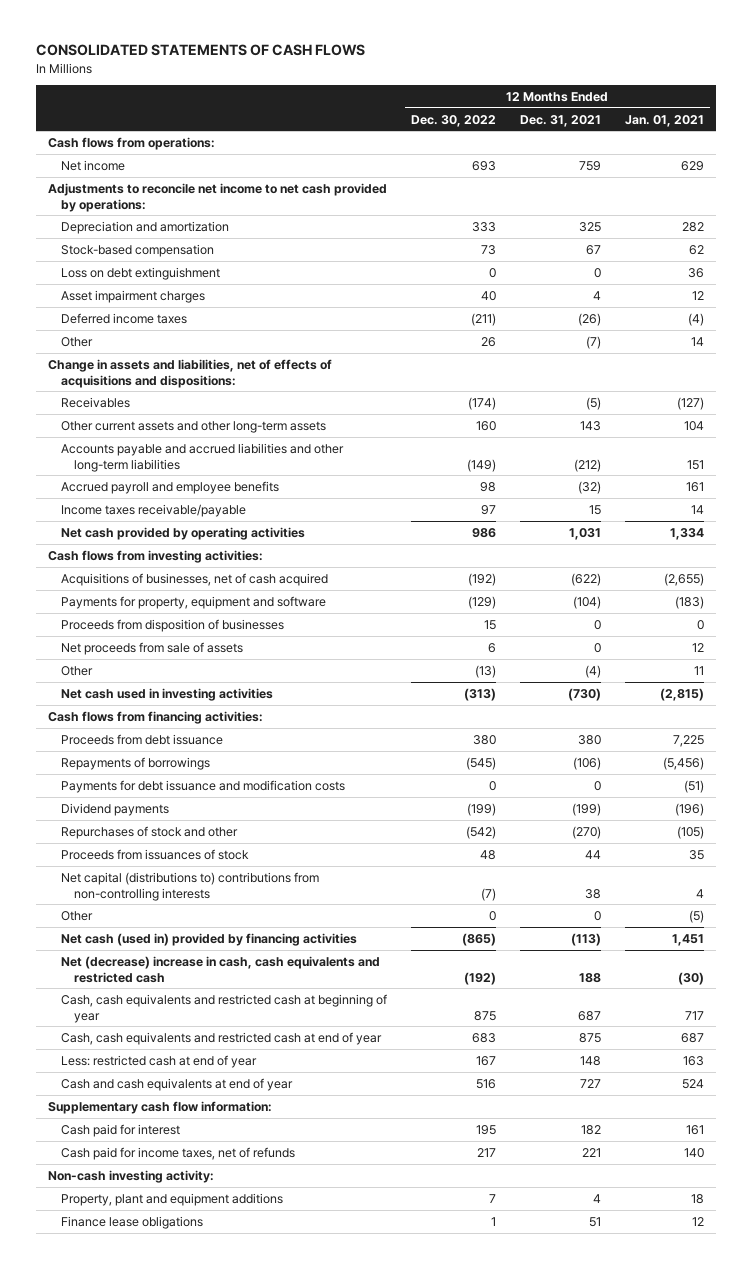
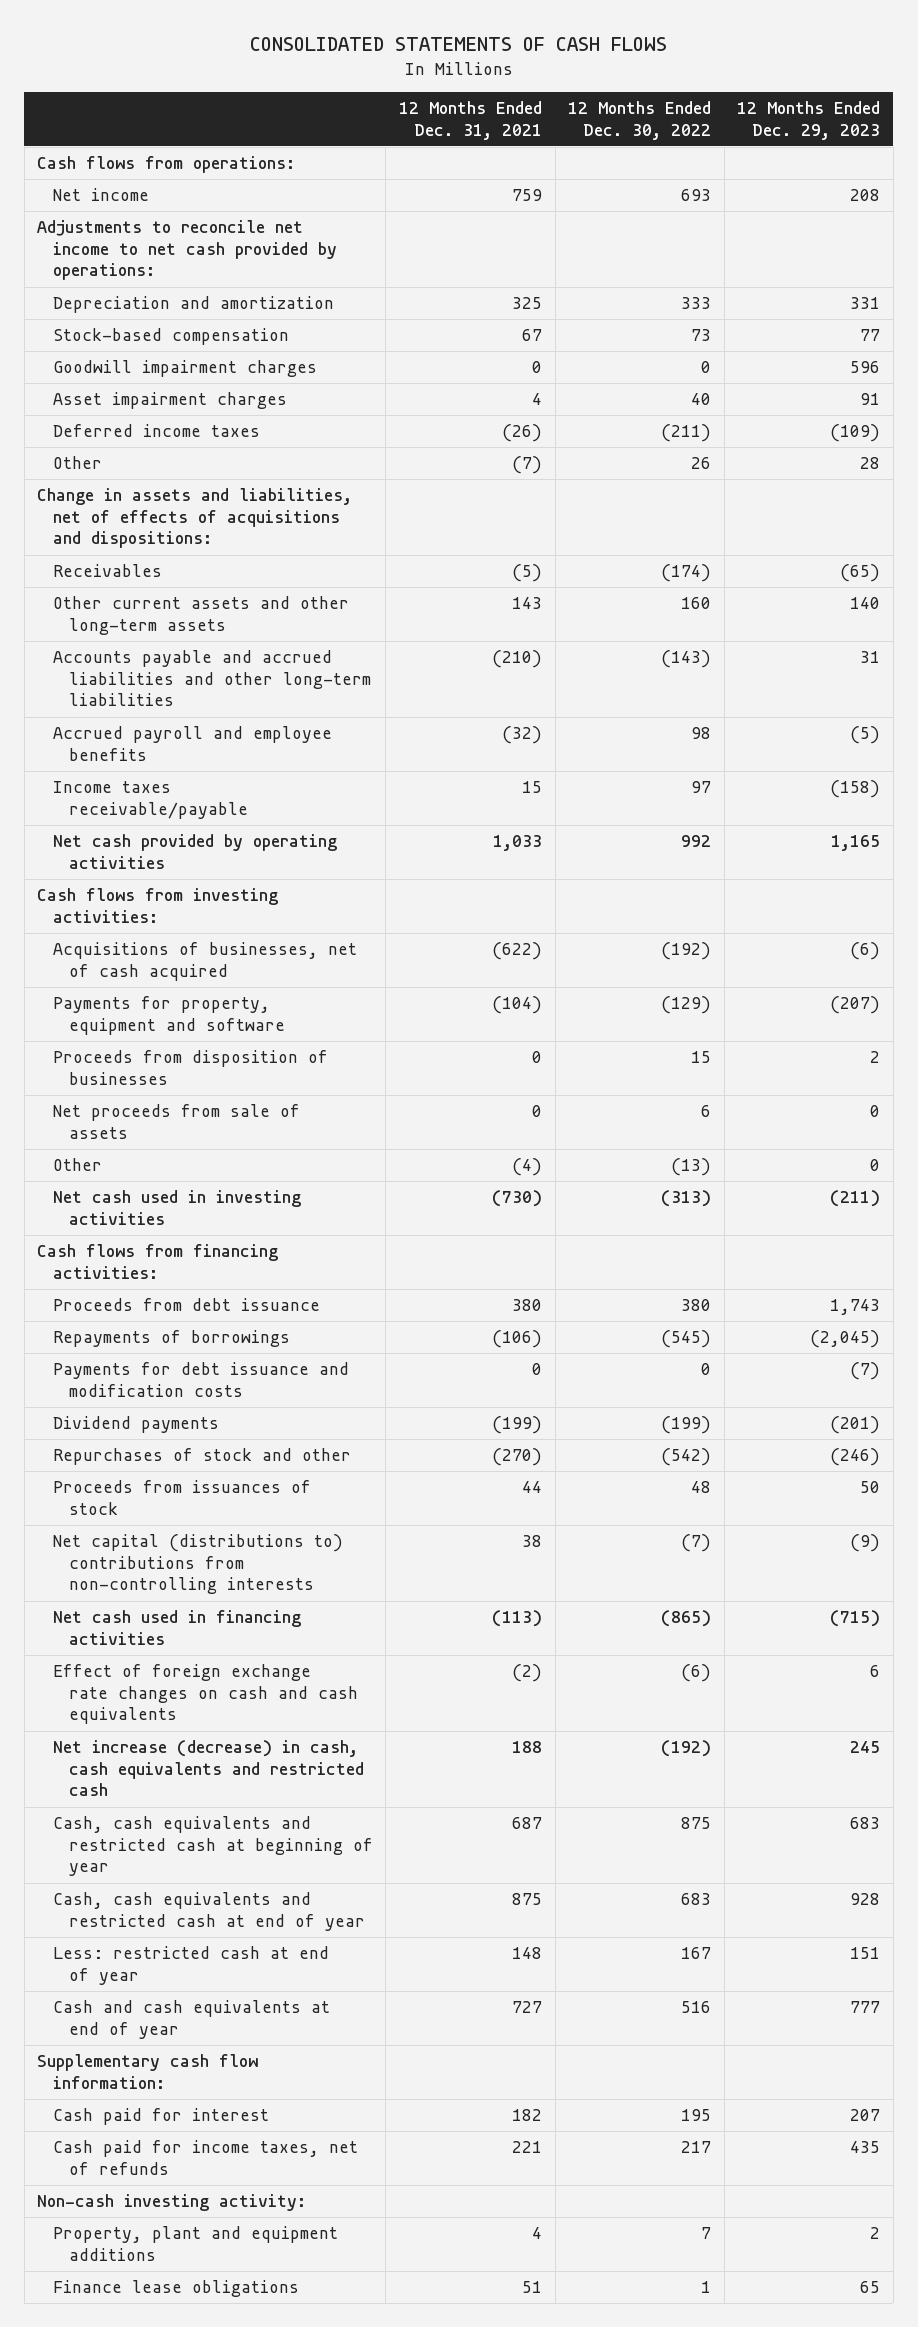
- | 12 Months Ended Dec. 30, 2022 | 12 Months Ended Dec. 31, 2021 | 12 Months Ended Jan. 01, 2021
+ | 12 Months Ended Dec. 31, 2021 | 12 Months Ended Dec. 30, 2022 | 12 Months Ended Dec. 29, 2023
- Loss on debt extinguishment | 0 | 0 | 36
+ Goodwill impairment charges | 0 | 0 | 596
- Accounts payable and accrued liabilities and other long-term liabilities | (149) | (212) | 151
+ Accounts payable and accrued liabilities and other long-term liabilities | (210) | (143) | 31
- Net cash provided by operating activities | 986 | 1,031 | 1,334
+ Net cash provided by operating activities | 1,033 | 992 | 1,165
- Other | 0 | 0 | (5)
- Net cash (used in) provided by financing activities | (865) | (113) | 1,451
- Net (decrease) increase in cash, cash equivalents and restricted cash | (192) | 188 | (30)
+ Net cash used in financing activities | (113) | (865) | (715)
+ Effect of foreign exchange rate changes on cash and cash equivalents | (2) | (6) | 6
+ Net increase (decrease) in cash, cash equivalents and restricted cash | 188 | (192) | 245

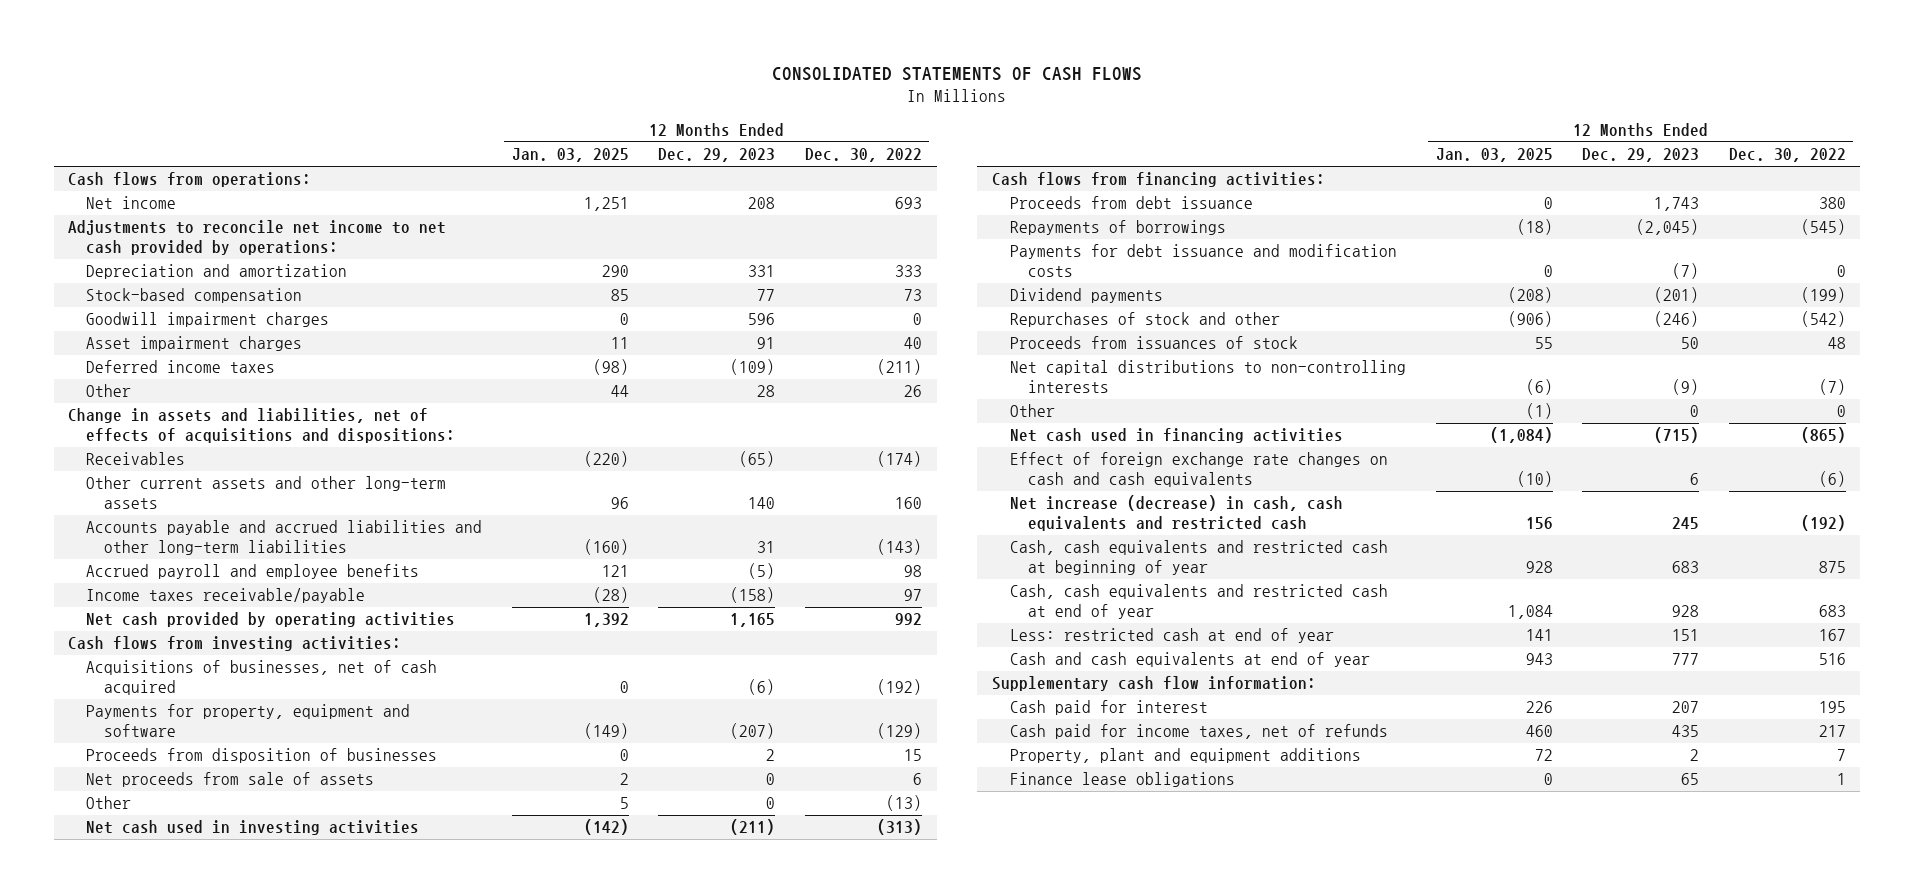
- | 12 Months Ended Dec. 31, 2021 | 12 Months Ended Dec. 30, 2022 | 12 Months Ended Dec. 29, 2023
+ | 12 Months Ended Jan. 03, 2025 | 12 Months Ended Dec. 29, 2023 | 12 Months Ended Dec. 30, 2022
- Net capital (distributions to) contributions from non-controlling interests | 38 | (7) | (9)
+ Net capital distributions to non-controlling interests | (6) | (9) | (7)
+ Other | (1) | 0 | 0
- Non-cash investing activity:

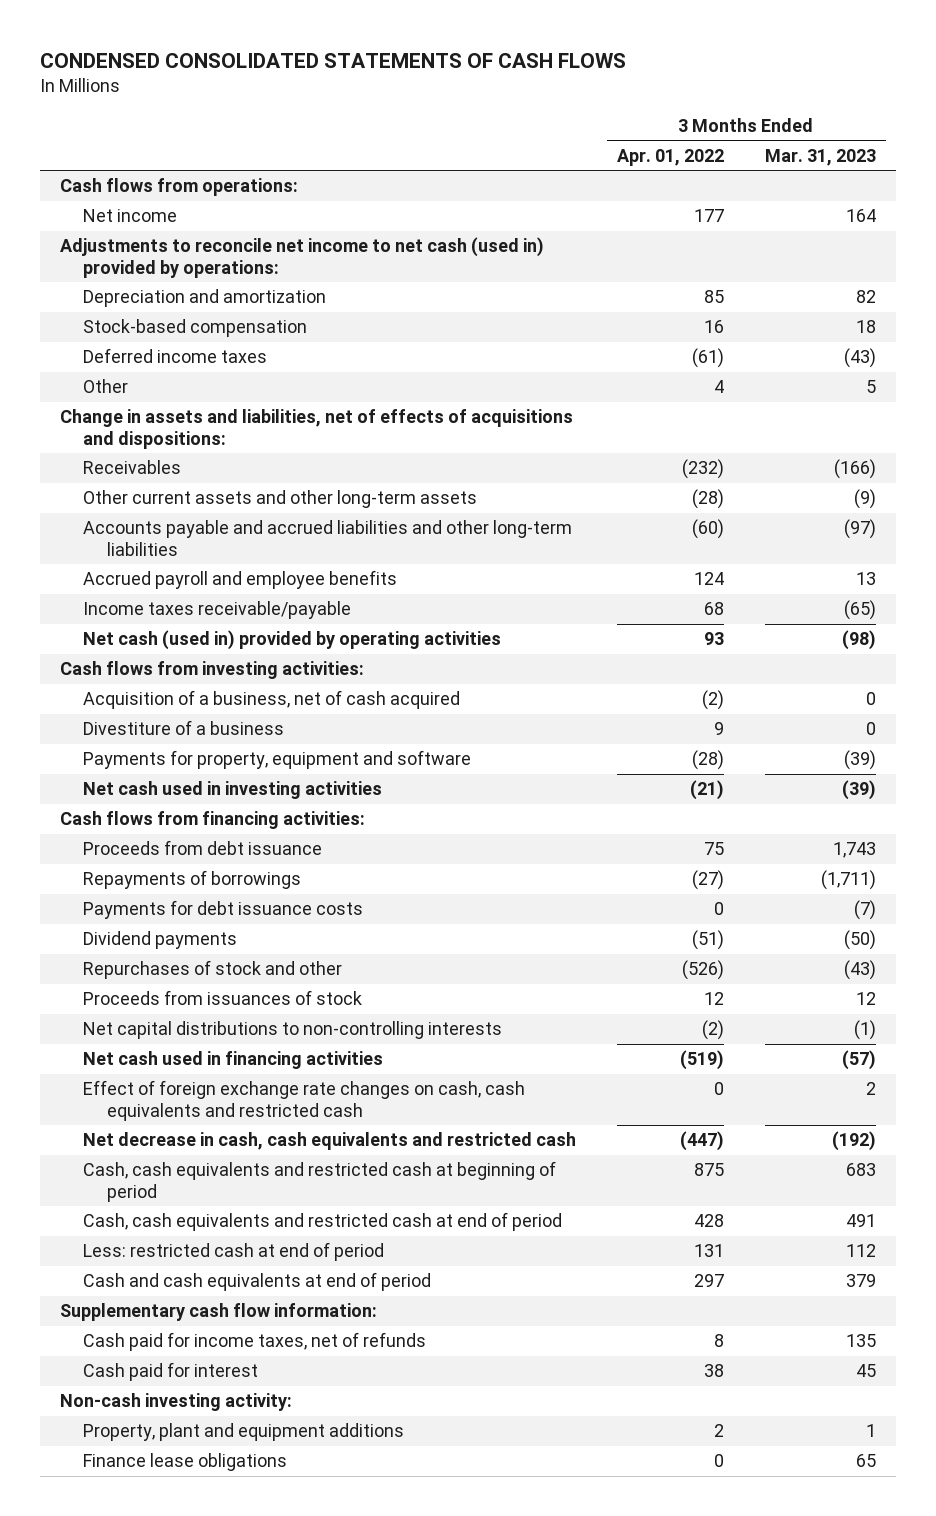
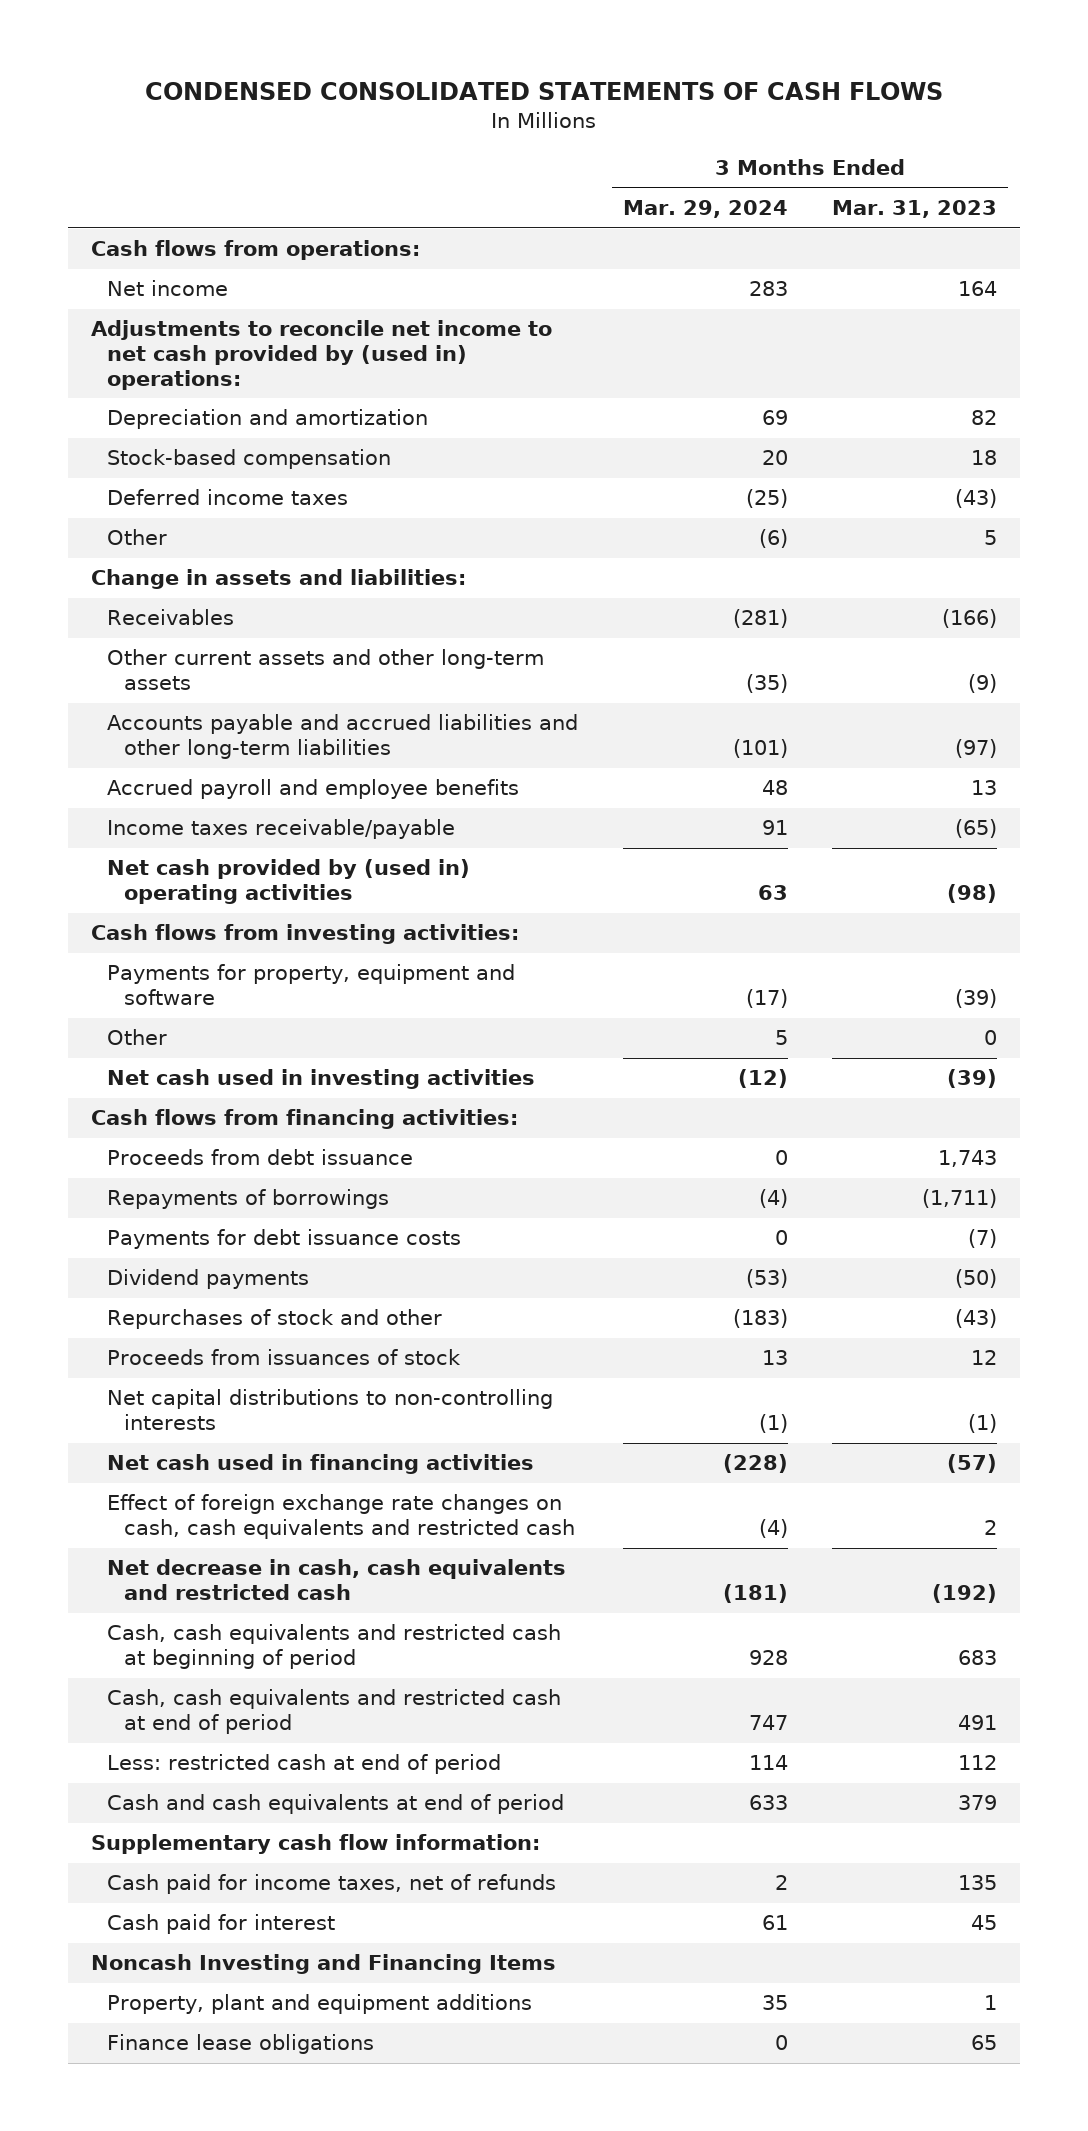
- | 3 Months Ended Apr. 01, 2022 | 3 Months Ended Mar. 31, 2023
+ | 3 Months Ended Mar. 29, 2024 | 3 Months Ended Mar. 31, 2023
- Adjustments to reconcile net income to net cash (used in) provided by operations:
+ Adjustments to reconcile net income to net cash provided by (used in) operations:
- Change in assets and liabilities, net of effects of acquisitions and dispositions:
+ Change in assets and liabilities:
- Net cash (used in) provided by operating activities | 93 | (98)
+ Net cash provided by (used in) operating activities | 63 | (98)
- Acquisition of a business, net of cash acquired | (2) | 0
- Divestiture of a business | 9 | 0
+ Other | 5 | 0
- Non-cash investing activity:
+ Noncash Investing and Financing Items

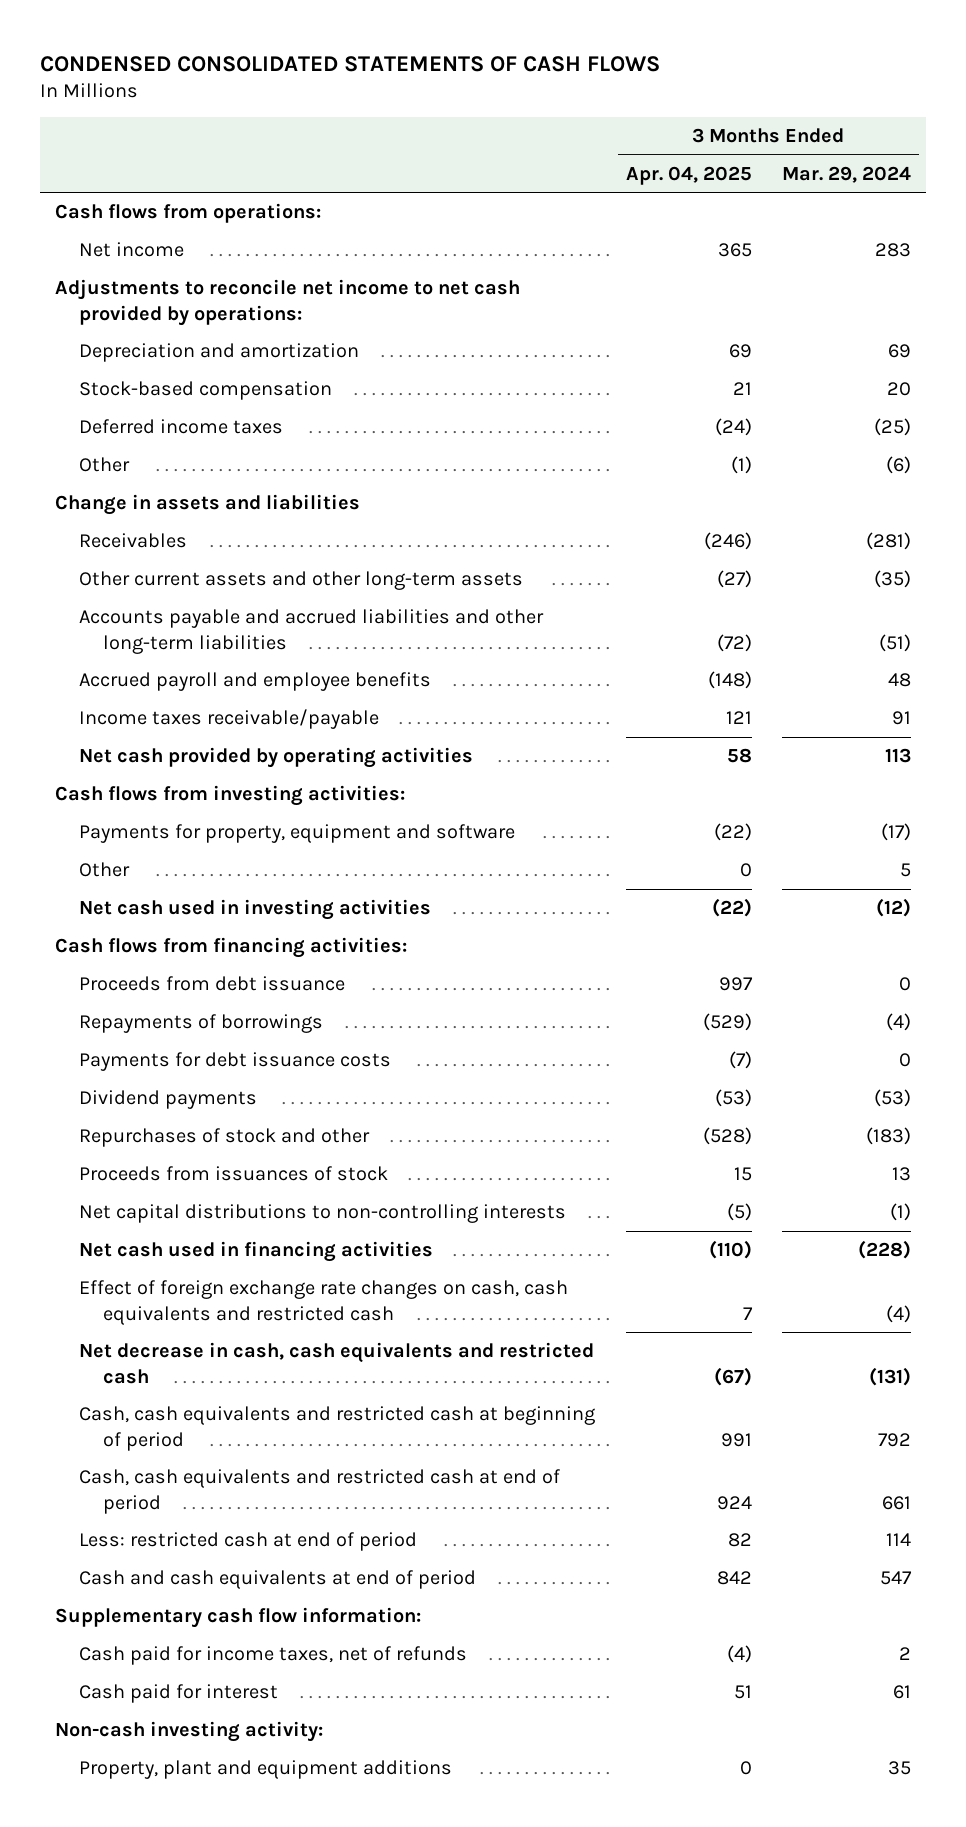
- | 3 Months Ended Mar. 29, 2024 | 3 Months Ended Mar. 31, 2023
+ | 3 Months Ended Apr. 04, 2025 | 3 Months Ended Mar. 29, 2024
- Adjustments to reconcile net income to net cash provided by (used in) operations:
+ Adjustments to reconcile net income to net cash provided by operations:
- Change in assets and liabilities:
+ Change in assets and liabilities
- Accounts payable and accrued liabilities and other long-term liabilities | (101) | (97)
+ Accounts payable and accrued liabilities and other long-term liabilities | (72) | (51)
- Net cash provided by (used in) operating activities | 63 | (98)
+ Net cash provided by operating activities | 58 | 113
- Net decrease in cash, cash equivalents and restricted cash | (181) | (192)
- Cash, cash equivalents and restricted cash at beginning of period | 928 | 683
- Cash, cash equivalents and restricted cash at end of period | 747 | 491
+ Net decrease in cash, cash equivalents and restricted cash | (67) | (131)
+ Cash, cash equivalents and restricted cash at beginning of period | 991 | 792
+ Cash, cash equivalents and restricted cash at end of period | 924 | 661
- Cash and cash equivalents at end of period | 633 | 379
+ Cash and cash equivalents at end of period | 842 | 547
- Noncash Investing and Financing Items
+ Non-cash investing activity:
- Finance lease obligations | 0 | 65

